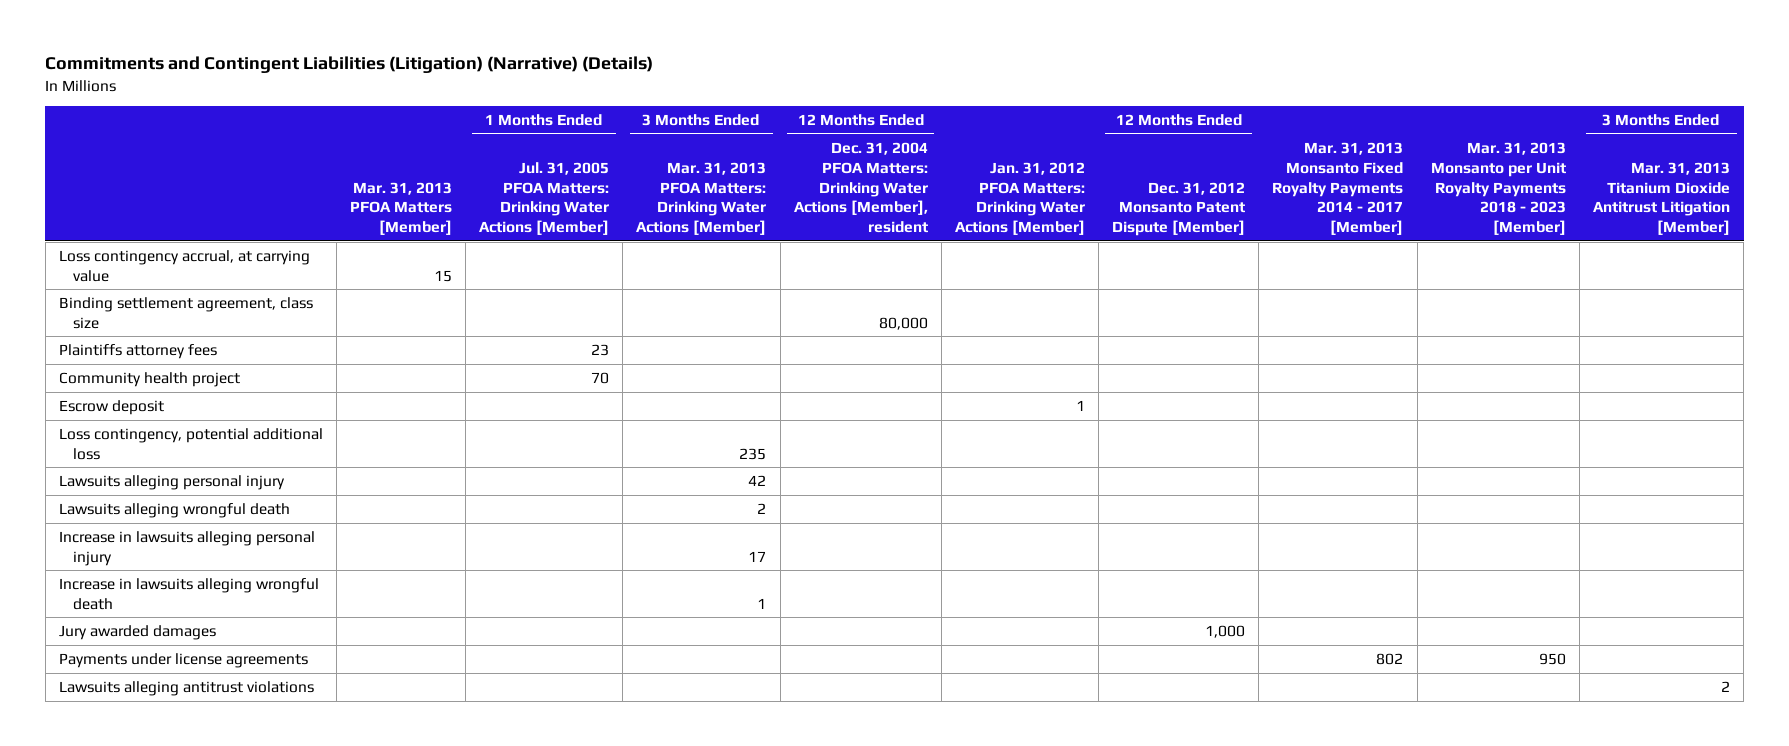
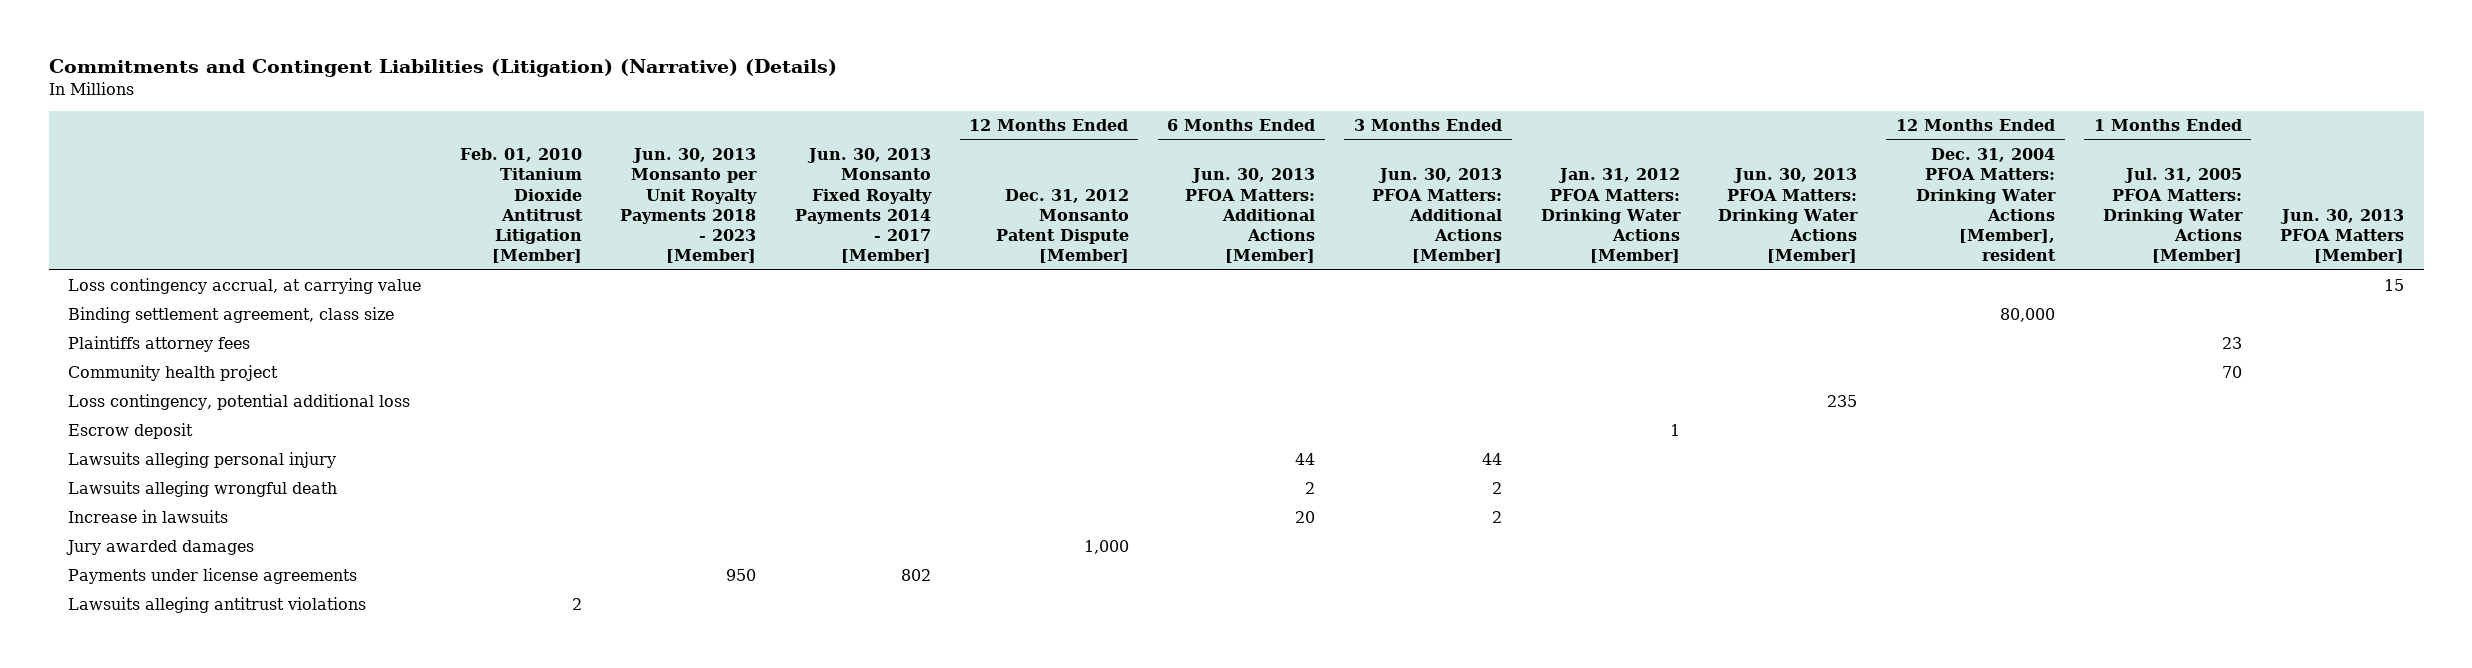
- | Mar. 31, 2013 PFOA Matters [Member] | 1 Months Ended Jul. 31, 2005 PFOA Matters: Drinking Water Actions [Member] | 3 Months Ended Mar. 31, 2013 PFOA Matters: Drinking Water Actions [Member] | 12 Months Ended Dec. 31, 2004 PFOA Matters: Drinking Water Actions [Member], resident | Jan. 31, 2012 PFOA Matters: Drinking Water Actions [Member] | 12 Months Ended Dec. 31, 2012 Monsanto Patent Dispute [Member] | Mar. 31, 2013 Monsanto Fixed Royalty Payments 2014 - 2017 [Member] | Mar. 31, 2013 Monsanto per Unit Royalty Payments 2018 - 2023 [Member] | 3 Months Ended Mar. 31, 2013 Titanium Dioxide Antitrust Litigation [Member]
+ | Feb. 01, 2010 Titanium Dioxide Antitrust Litigation [Member] | Jun. 30, 2013 Monsanto per Unit Royalty Payments 2018 - 2023 [Member] | Jun. 30, 2013 Monsanto Fixed Royalty Payments 2014 - 2017 [Member] | 12 Months Ended Dec. 31, 2012 Monsanto Patent Dispute [Member] | 6 Months Ended Jun. 30, 2013 PFOA Matters: Additional Actions [Member] | 3 Months Ended Jun. 30, 2013 PFOA Matters: Additional Actions [Member] | Jan. 31, 2012 PFOA Matters: Drinking Water Actions [Member] | Jun. 30, 2013 PFOA Matters: Drinking Water Actions [Member] | 12 Months Ended Dec. 31, 2004 PFOA Matters: Drinking Water Actions [Member], resident | 1 Months Ended Jul. 31, 2005 PFOA Matters: Drinking Water Actions [Member] | Jun. 30, 2013 PFOA Matters [Member]
moved down: Escrow deposit | | | | | | | 1 | | | |
- Increase in lawsuits alleging personal injury | | | 17 | | | | | |
- Increase in lawsuits alleging wrongful death | | | 1 | | | | | |
+ Increase in lawsuits | | | | | 20 | 2 | | | | |

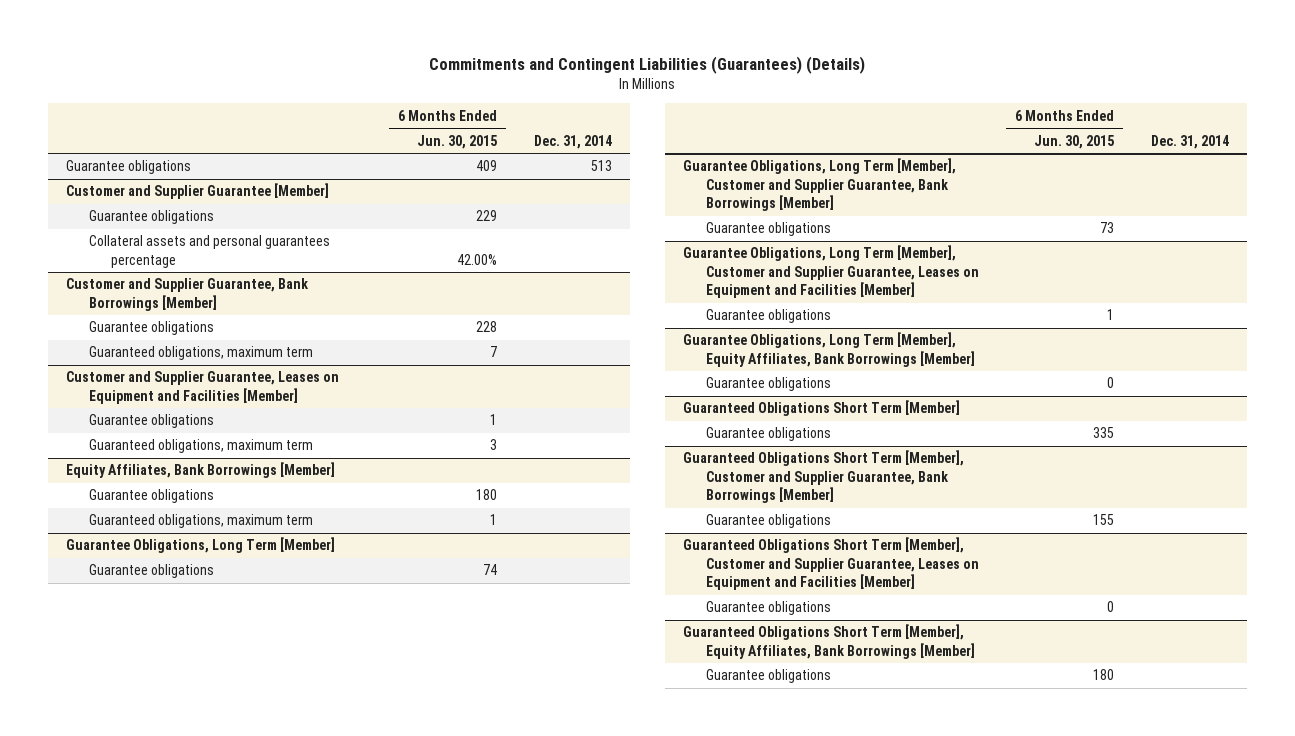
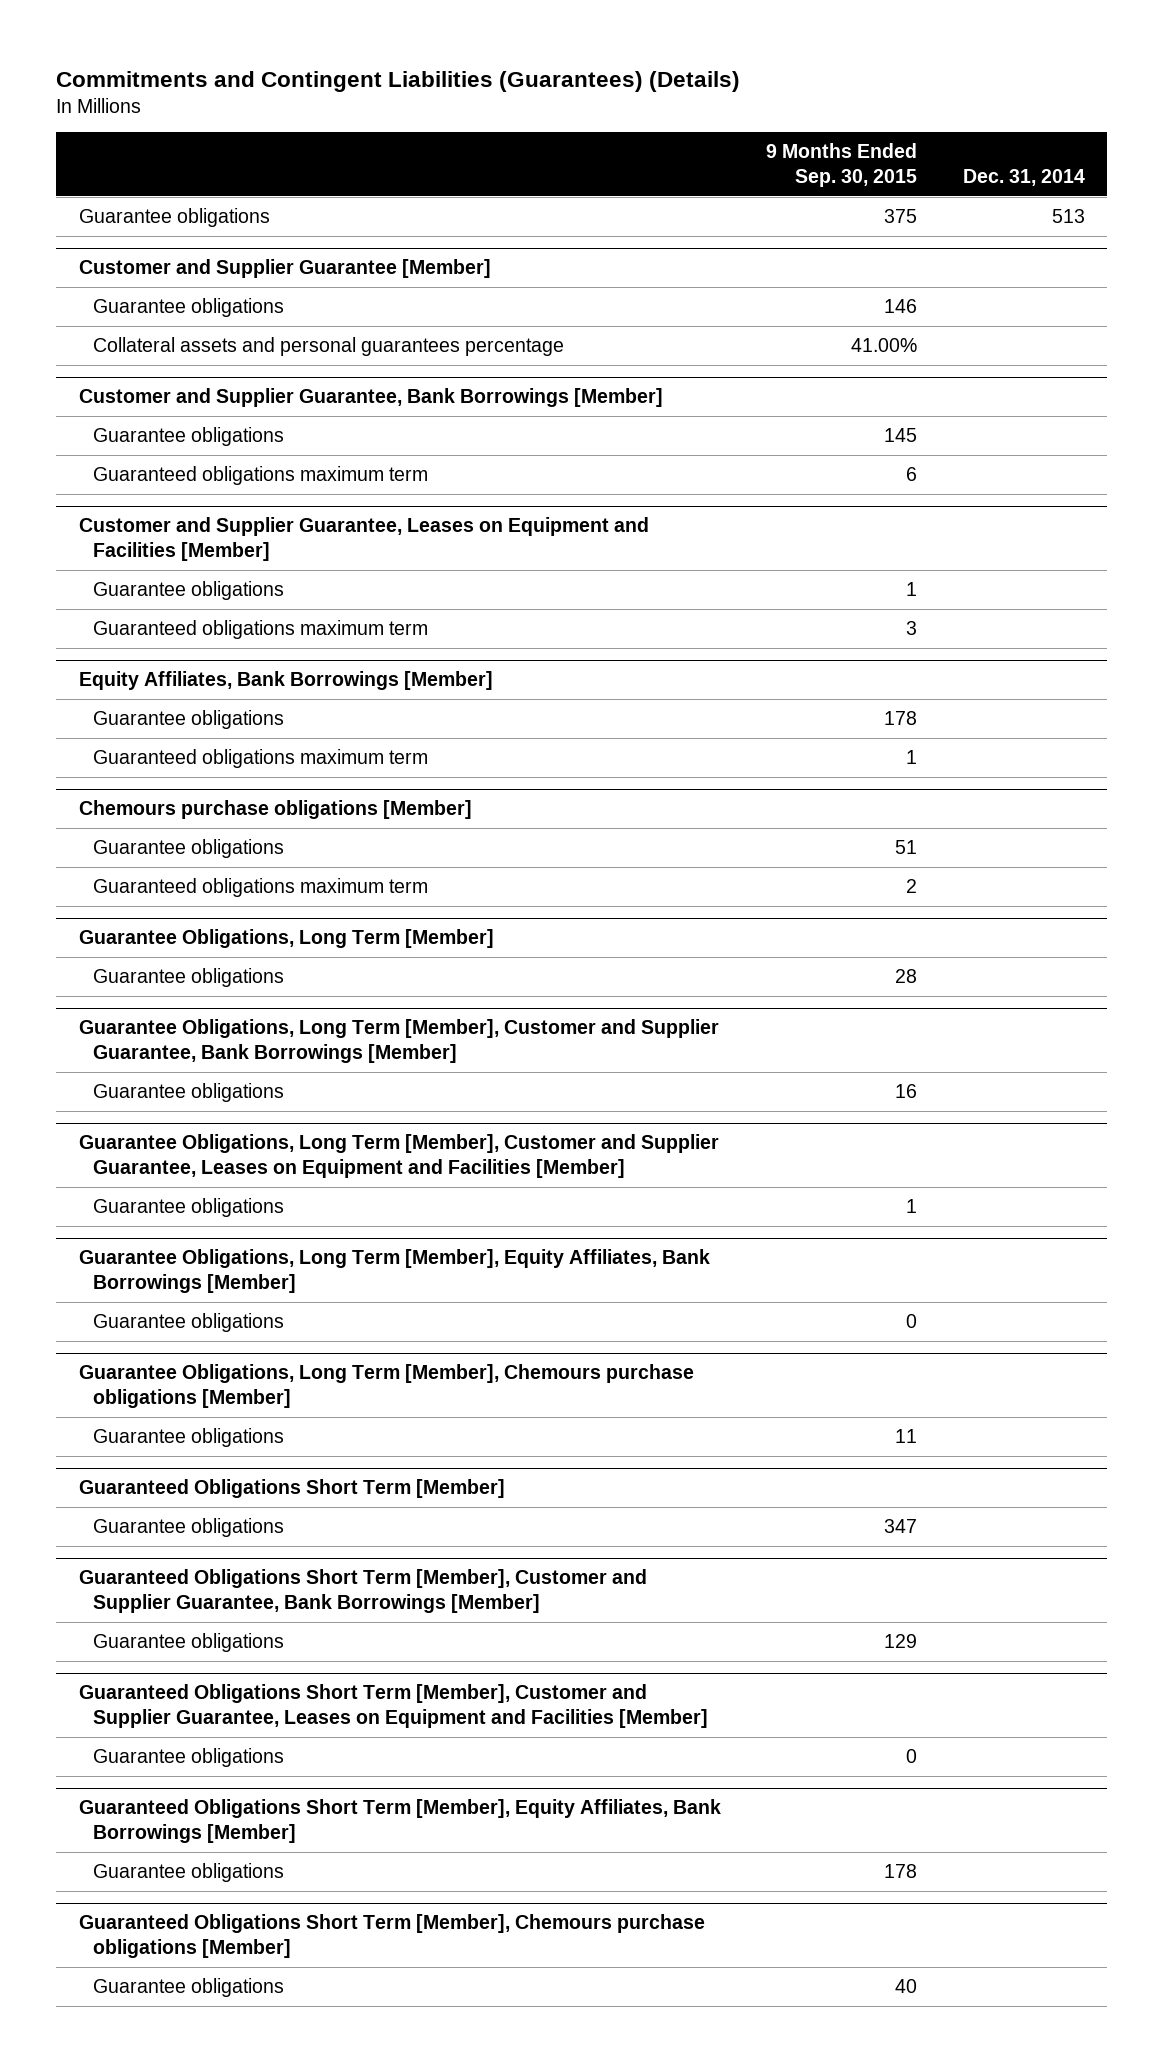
- | 6 Months Ended Jun. 30, 2015 | Dec. 31, 2014
+ | 9 Months Ended Sep. 30, 2015 | Dec. 31, 2014
@ Customer and Supplier Guarantee, Bank Borrowings [Member]
- Guaranteed obligations, maximum term | 7 |
+ Guaranteed obligations maximum term | 6 |
@ Customer and Supplier Guarantee, Leases on Equipment and Facilities [Member]
- Guaranteed obligations, maximum term | 3 |
+ Guaranteed obligations maximum term | 3 |
@ Equity Affiliates, Bank Borrowings [Member]
- Guaranteed obligations, maximum term | 1 |
+ Guaranteed obligations maximum term | 1 |
+ Chemours purchase obligations [Member]
+ Guarantee obligations | 51 |
+ Guaranteed obligations maximum term | 2 |
+ Guarantee Obligations, Long Term [Member], Chemours purchase obligations [Member]
+ Guarantee obligations | 11 |
+ Guaranteed Obligations Short Term [Member], Chemours purchase obligations [Member]
+ Guarantee obligations | 40 |

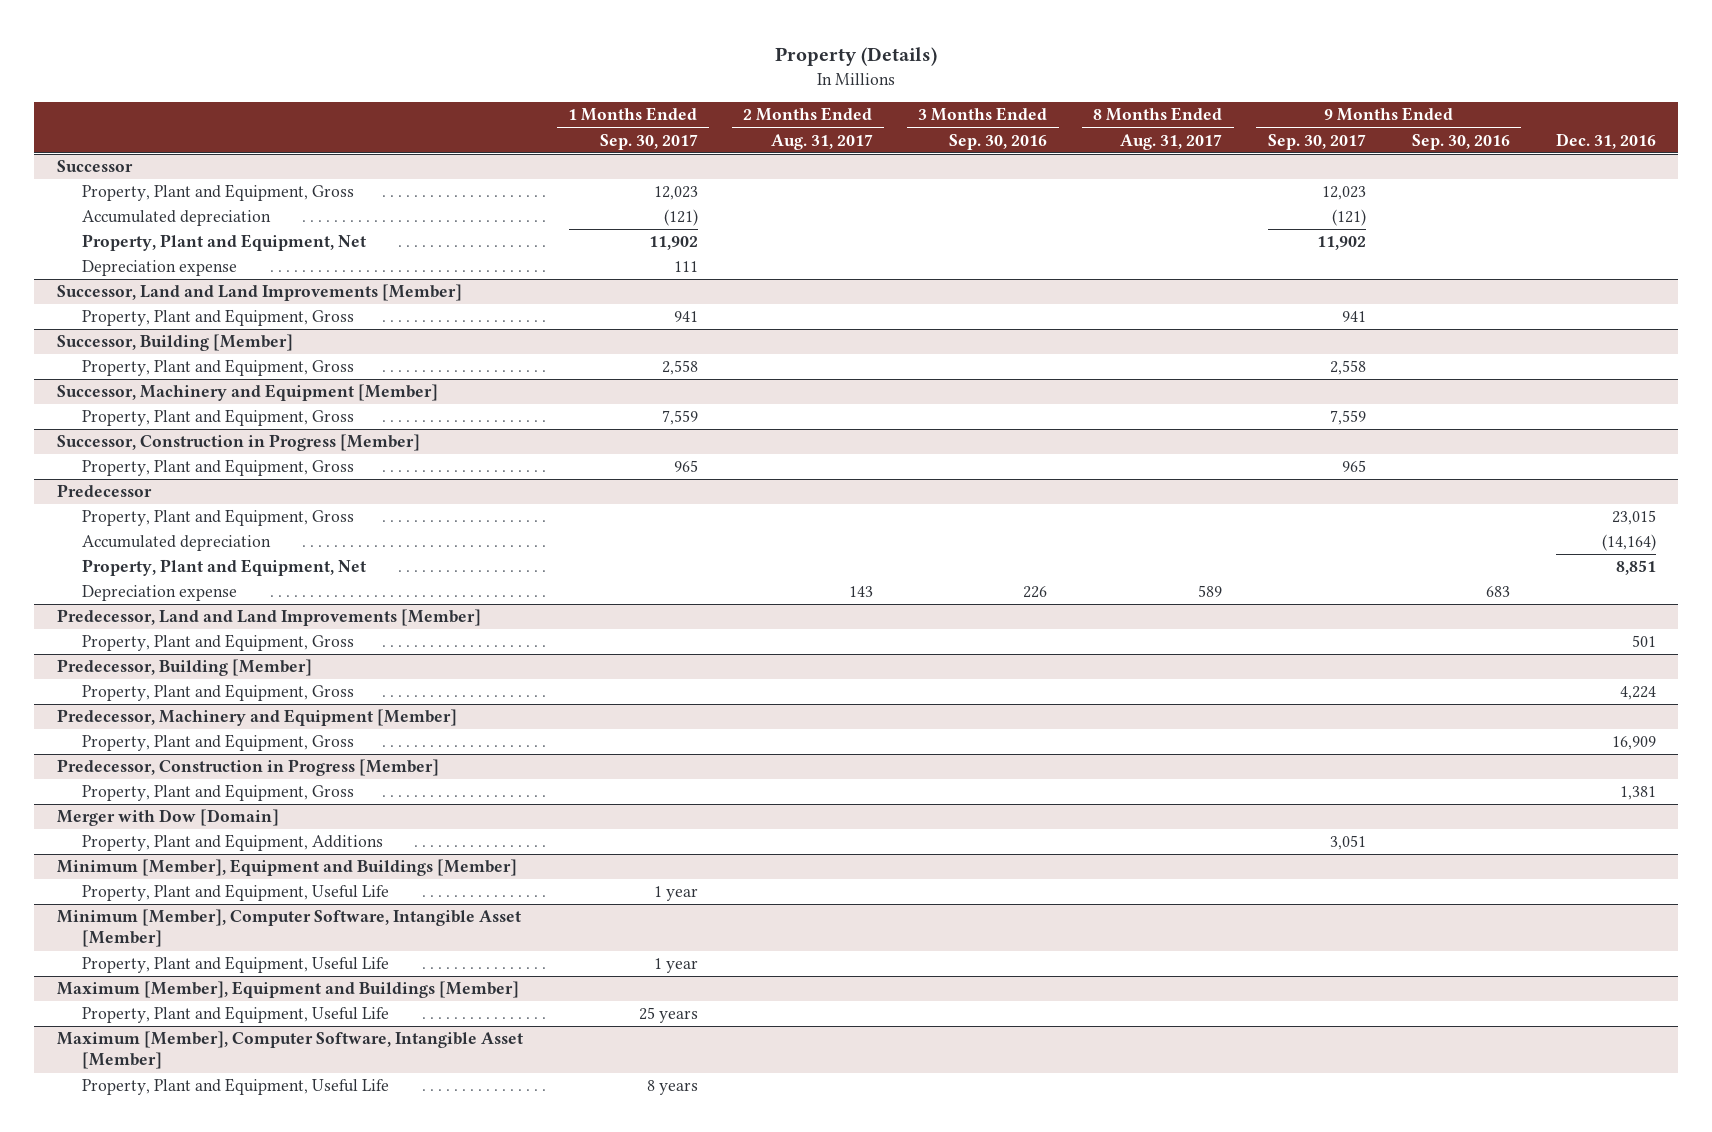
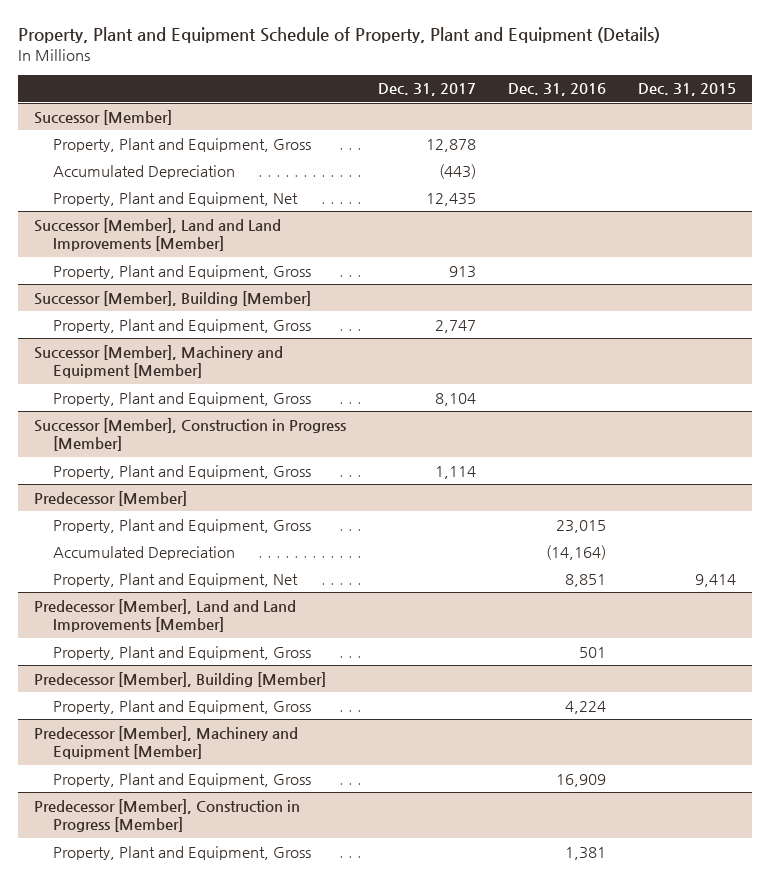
- Property (Details)
+ Property, Plant and Equipment Schedule of Property, Plant and Equipment (Details)
- | 1 Months Ended Sep. 30, 2017 | 2 Months Ended Aug. 31, 2017 | 3 Months Ended Sep. 30, 2016 | 8 Months Ended Aug. 31, 2017 | 9 Months Ended Sep. 30, 2017 | 9 Months Ended Sep. 30, 2016 | Dec. 31, 2016
+ | Dec. 31, 2017 | Dec. 31, 2016 | Dec. 31, 2015
- Successor
+ Successor [Member]
- Accumulated depreciation | (121) | | | | (121) | |
+ Accumulated Depreciation | (443) | |
- Depreciation expense | 111 | | | | | |
- Successor, Land and Land Improvements [Member]
+ Successor [Member], Land and Land Improvements [Member]
- Successor, Building [Member]
+ Successor [Member], Building [Member]
- Successor, Machinery and Equipment [Member]
+ Successor [Member], Machinery and Equipment [Member]
- Successor, Construction in Progress [Member]
+ Successor [Member], Construction in Progress [Member]
- Predecessor
+ Predecessor [Member]
- Accumulated depreciation | | | | | | | (14,164)
+ Accumulated Depreciation | | (14,164) |
- Depreciation expense | | 143 | 226 | 589 | | 683 |
- Predecessor, Land and Land Improvements [Member]
+ Predecessor [Member], Land and Land Improvements [Member]
- Predecessor, Building [Member]
+ Predecessor [Member], Building [Member]
- Predecessor, Machinery and Equipment [Member]
+ Predecessor [Member], Machinery and Equipment [Member]
- Predecessor, Construction in Progress [Member]
+ Predecessor [Member], Construction in Progress [Member]
- Merger with Dow [Domain]
- Property, Plant and Equipment, Additions | | | | | 3,051 | |
- Minimum [Member], Equipment and Buildings [Member]
- Property, Plant and Equipment, Useful Life | 1 year | | | | | |
- Minimum [Member], Computer Software, Intangible Asset [Member]
- Property, Plant and Equipment, Useful Life | 1 year | | | | | |
- Maximum [Member], Equipment and Buildings [Member]
- Property, Plant and Equipment, Useful Life | 25 years | | | | | |
- Maximum [Member], Computer Software, Intangible Asset [Member]
- Property, Plant and Equipment, Useful Life | 8 years | | | | | |

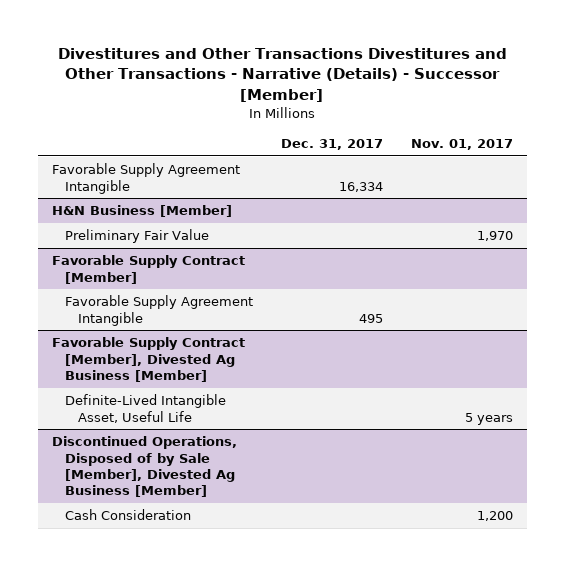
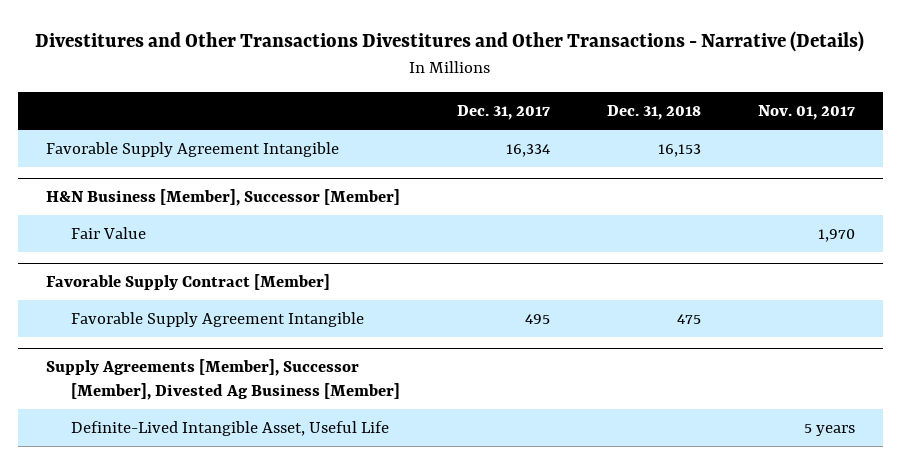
- Divestitures and Other Transactions Divestitures and Other Transactions - Narrative (Details) - Successor [Member]
+ Divestitures and Other Transactions Divestitures and Other Transactions - Narrative (Details)
- | Dec. 31, 2017 | Nov. 01, 2017
+ | Dec. 31, 2017 | Dec. 31, 2018 | Nov. 01, 2017
- H&N Business [Member]
- Preliminary Fair Value | | 1,970
+ H&N Business [Member], Successor [Member]
+ Fair Value | | | 1,970
- Favorable Supply Contract [Member], Divested Ag Business [Member]
+ Supply Agreements [Member], Successor [Member], Divested Ag Business [Member]
- Discontinued Operations, Disposed of by Sale [Member], Divested Ag Business [Member]
- Cash Consideration | | 1,200

